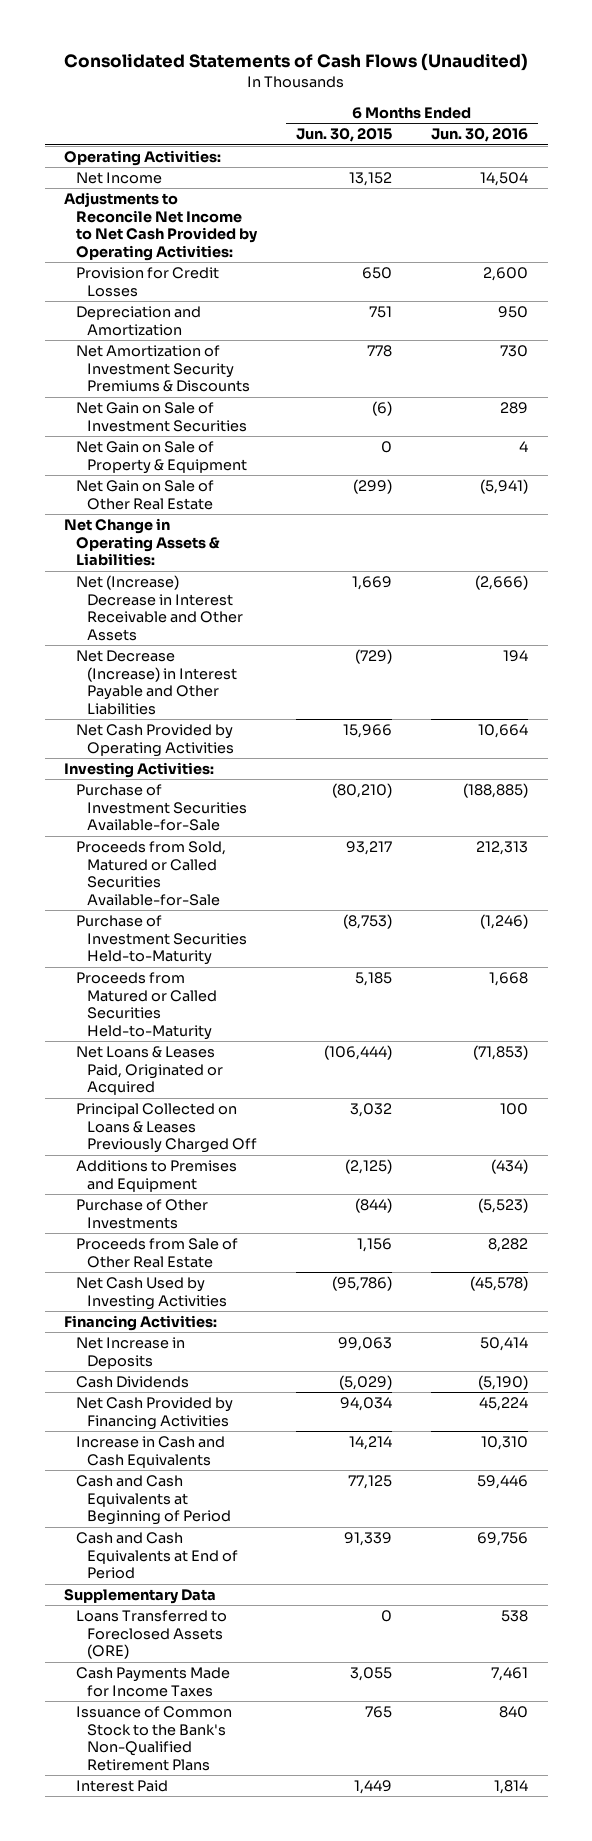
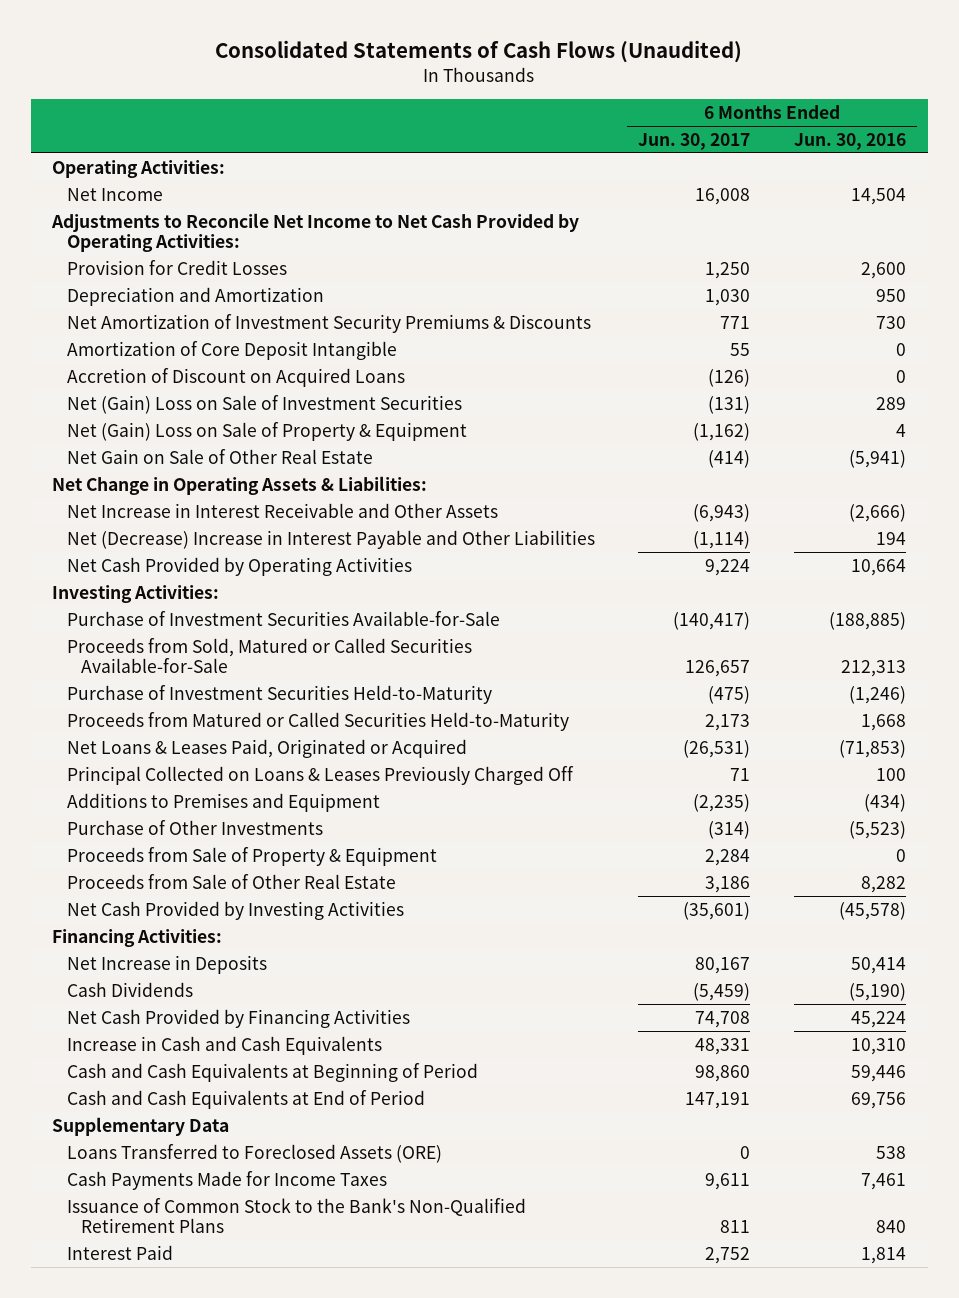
- | 6 Months Ended Jun. 30, 2015 | 6 Months Ended Jun. 30, 2016
+ | 6 Months Ended Jun. 30, 2017 | 6 Months Ended Jun. 30, 2016
- Net Gain on Sale of Investment Securities | (6) | 289
- Net Gain on Sale of Property & Equipment | 0 | 4
+ Amortization of Core Deposit Intangible | 55 | 0
+ Accretion of Discount on Acquired Loans | (126) | 0
+ Net (Gain) Loss on Sale of Investment Securities | (131) | 289
+ Net (Gain) Loss on Sale of Property & Equipment | (1,162) | 4
- Net (Increase) Decrease in Interest Receivable and Other Assets | 1,669 | (2,666)
- Net Decrease (Increase) in Interest Payable and Other Liabilities | (729) | 194
+ Net Increase in Interest Receivable and Other Assets | (6,943) | (2,666)
+ Net (Decrease) Increase in Interest Payable and Other Liabilities | (1,114) | 194
+ Proceeds from Sale of Property & Equipment | 2,284 | 0
- Net Cash Used by Investing Activities | (95,786) | (45,578)
+ Net Cash Provided by Investing Activities | (35,601) | (45,578)

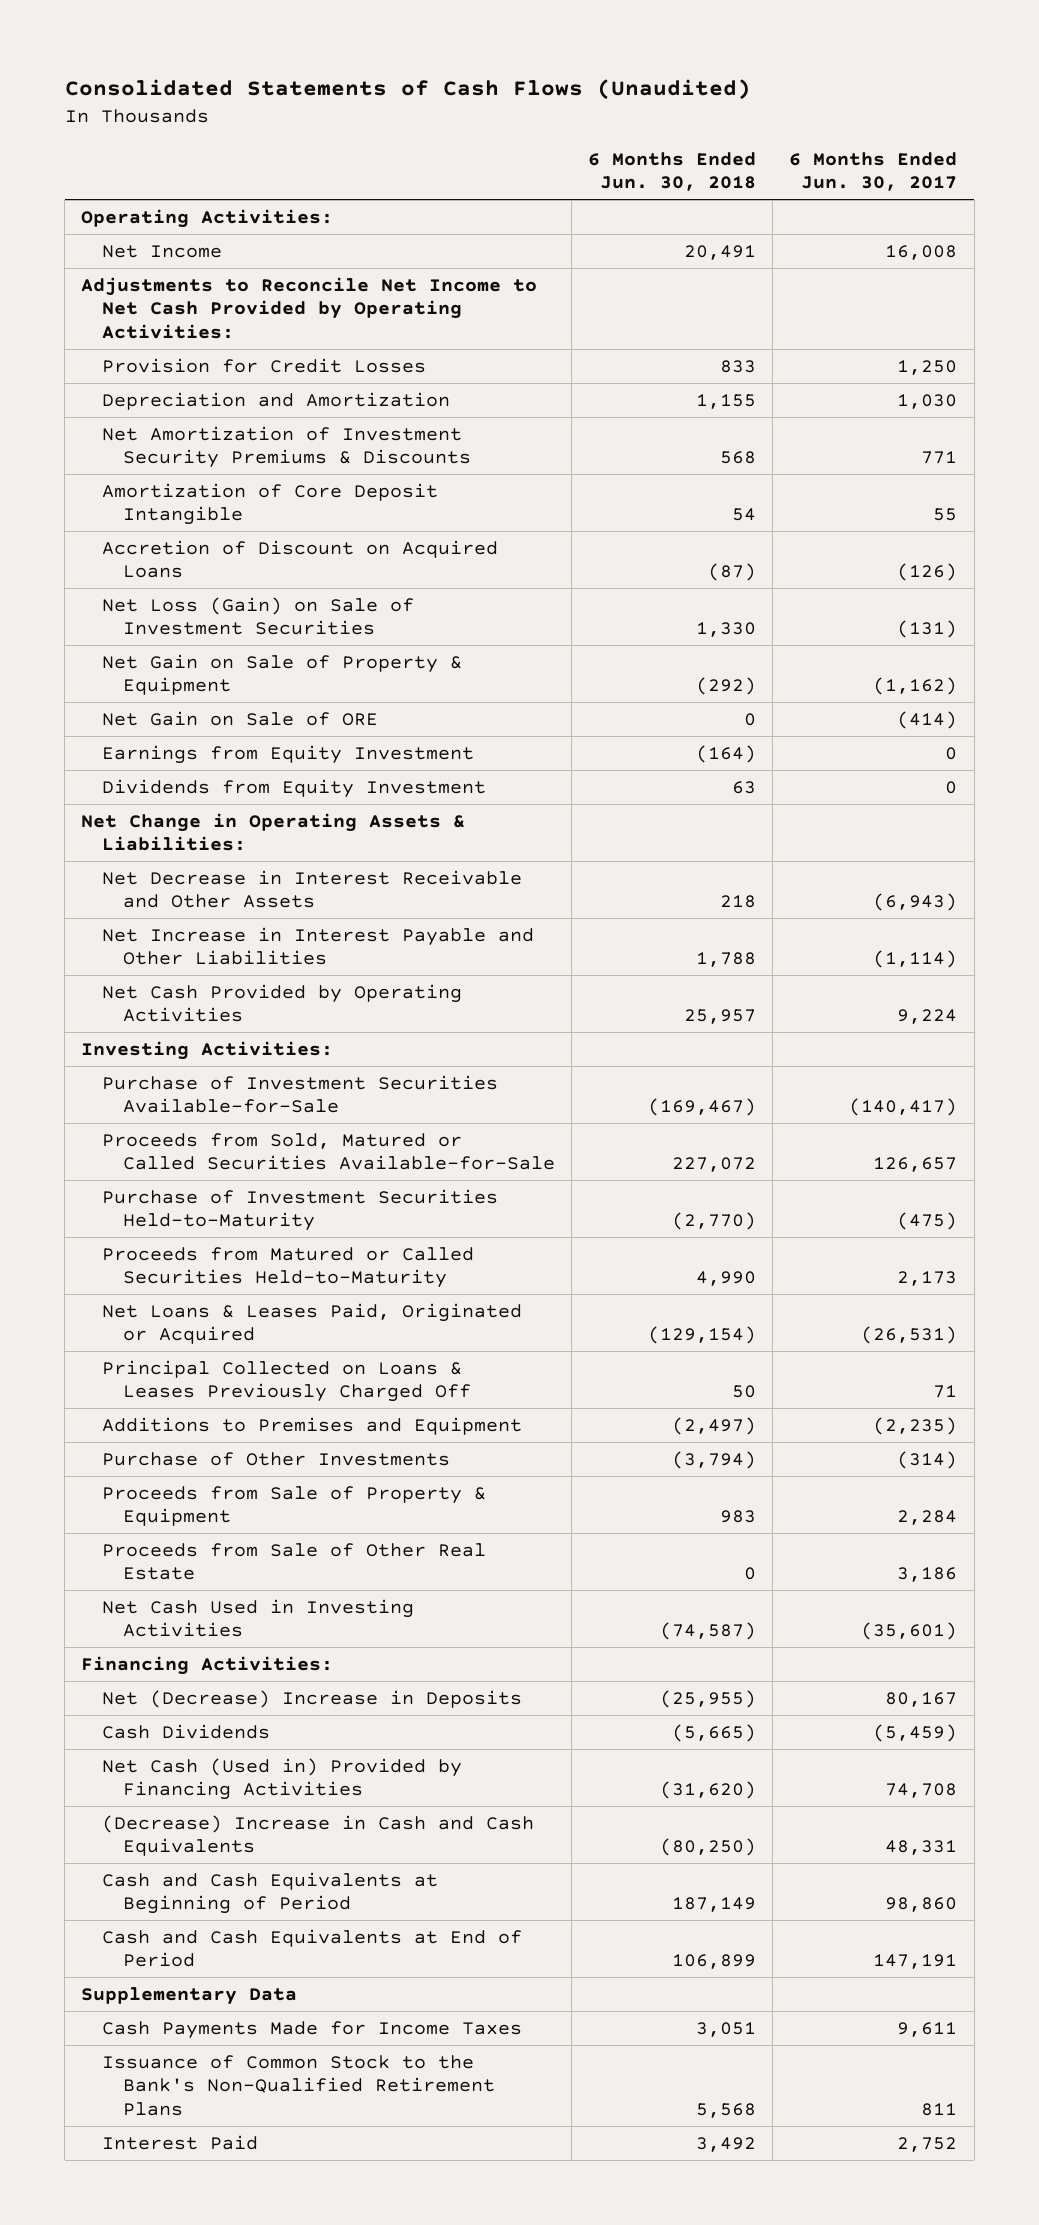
- | 6 Months Ended Jun. 30, 2017 | 6 Months Ended Jun. 30, 2016
+ | 6 Months Ended Jun. 30, 2018 | 6 Months Ended Jun. 30, 2017
- Net (Gain) Loss on Sale of Investment Securities | (131) | 289
- Net (Gain) Loss on Sale of Property & Equipment | (1,162) | 4
- Net Gain on Sale of Other Real Estate | (414) | (5,941)
+ Net Loss (Gain) on Sale of Investment Securities | 1,330 | (131)
+ Net Gain on Sale of Property & Equipment | (292) | (1,162)
+ Net Gain on Sale of ORE | 0 | (414)
+ Earnings from Equity Investment | (164) | 0
+ Dividends from Equity Investment | 63 | 0
- Net Increase in Interest Receivable and Other Assets | (6,943) | (2,666)
- Net (Decrease) Increase in Interest Payable and Other Liabilities | (1,114) | 194
+ Net Decrease in Interest Receivable and Other Assets | 218 | (6,943)
+ Net Increase in Interest Payable and Other Liabilities | 1,788 | (1,114)
- Net Cash Provided by Investing Activities | (35,601) | (45,578)
+ Net Cash Used in Investing Activities | (74,587) | (35,601)
- Net Increase in Deposits | 80,167 | 50,414
+ Net (Decrease) Increase in Deposits | (25,955) | 80,167
- Net Cash Provided by Financing Activities | 74,708 | 45,224
- Increase in Cash and Cash Equivalents | 48,331 | 10,310
+ Net Cash (Used in) Provided by Financing Activities | (31,620) | 74,708
+ (Decrease) Increase in Cash and Cash Equivalents | (80,250) | 48,331
- Loans Transferred to Foreclosed Assets (ORE) | 0 | 538

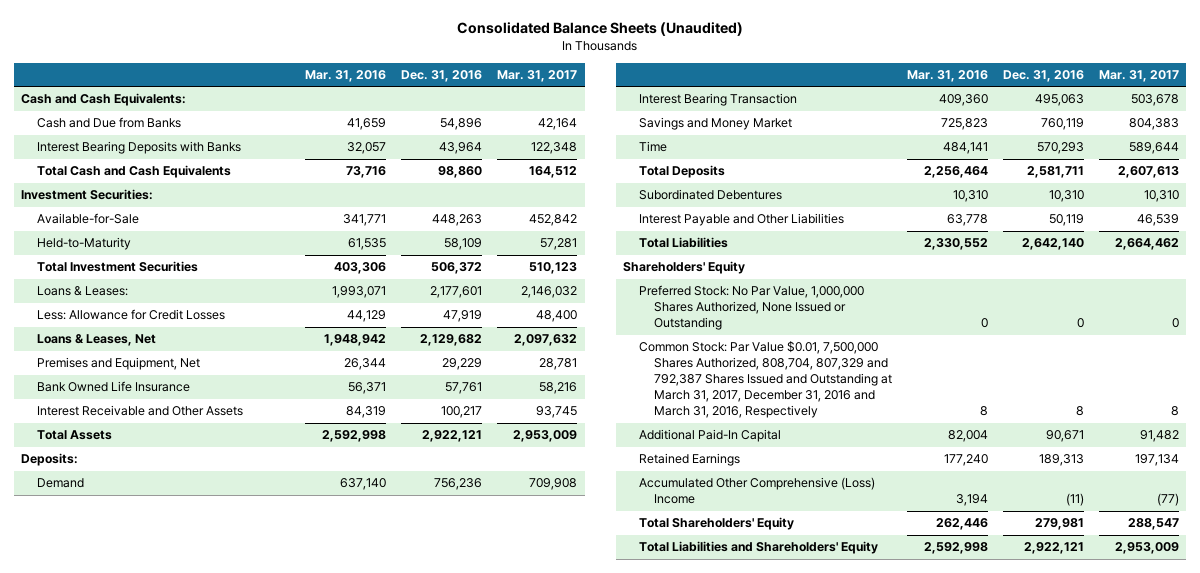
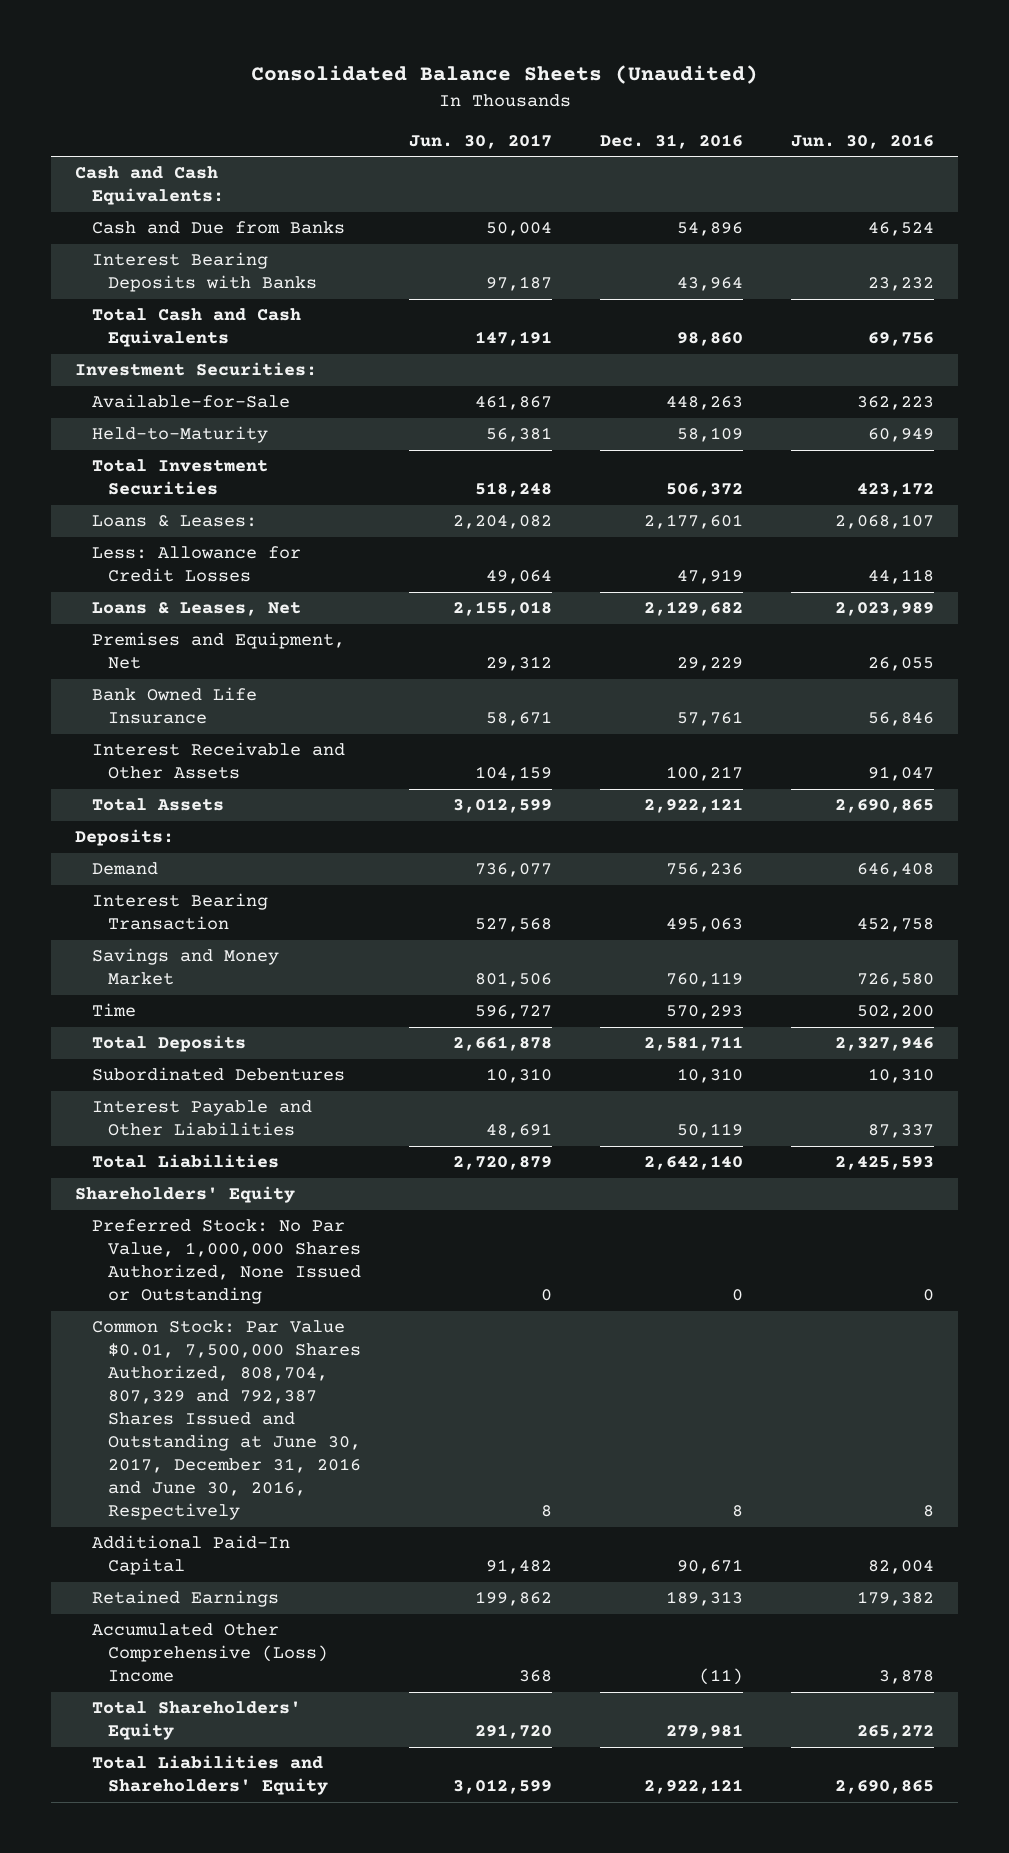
- | Mar. 31, 2016 | Dec. 31, 2016 | Mar. 31, 2017
+ | Jun. 30, 2017 | Dec. 31, 2016 | Jun. 30, 2016
- Common Stock: Par Value $0.01, 7,500,000 Shares Authorized, 808,704, 807,329 and 792,387 Shares Issued and Outstanding at March 31, 2017, December 31, 2016 and March 31, 2016, Respectively | 8 | 8 | 8
+ Common Stock: Par Value $0.01, 7,500,000 Shares Authorized, 808,704, 807,329 and 792,387 Shares Issued and Outstanding at June 30, 2017, December 31, 2016 and June 30, 2016, Respectively | 8 | 8 | 8

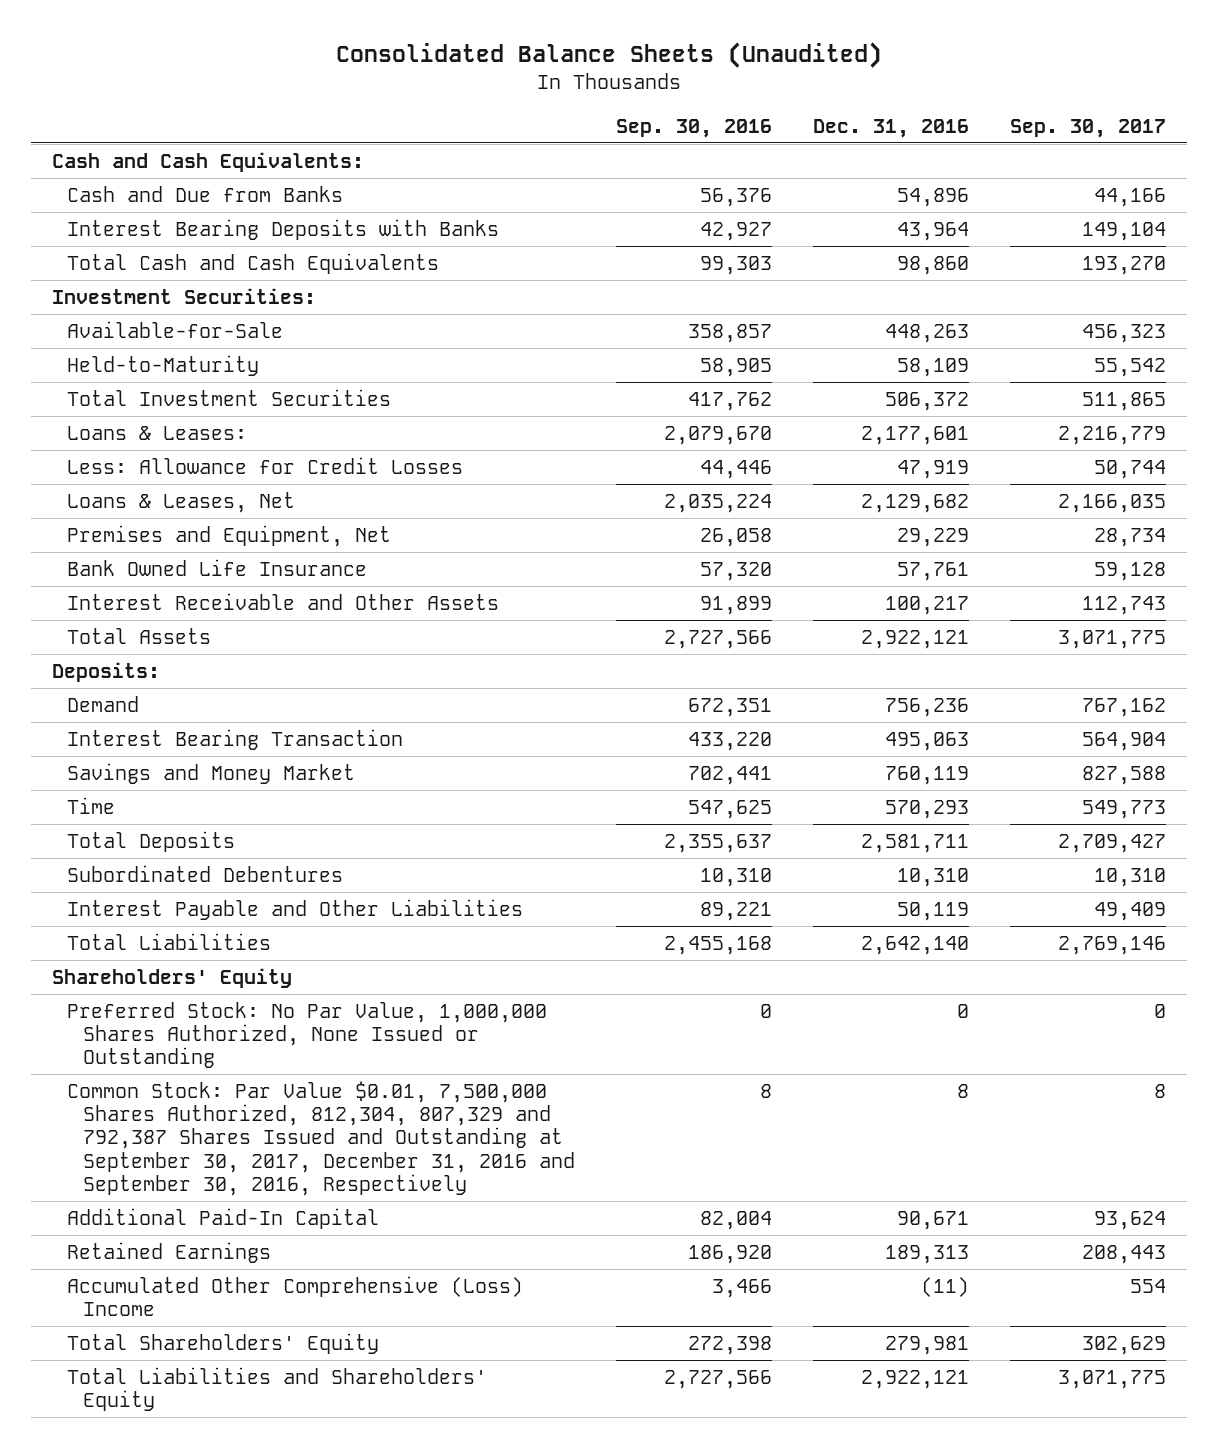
- | Jun. 30, 2017 | Dec. 31, 2016 | Jun. 30, 2016
+ | Sep. 30, 2016 | Dec. 31, 2016 | Sep. 30, 2017
- Common Stock: Par Value $0.01, 7,500,000 Shares Authorized, 808,704, 807,329 and 792,387 Shares Issued and Outstanding at June 30, 2017, December 31, 2016 and June 30, 2016, Respectively | 8 | 8 | 8
+ Common Stock: Par Value $0.01, 7,500,000 Shares Authorized, 812,304, 807,329 and 792,387 Shares Issued and Outstanding at September 30, 2017, December 31, 2016 and September 30, 2016, Respectively | 8 | 8 | 8

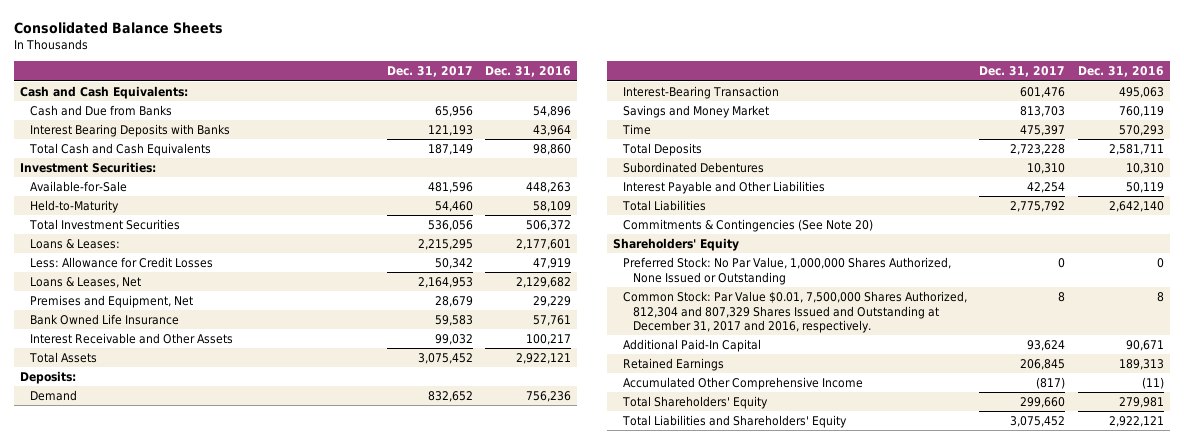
- Consolidated Balance Sheets (Unaudited)
+ Consolidated Balance Sheets
- | Sep. 30, 2016 | Dec. 31, 2016 | Sep. 30, 2017
+ | Dec. 31, 2017 | Dec. 31, 2016
- Interest Bearing Transaction | 433,220 | 495,063 | 564,904
+ Interest-Bearing Transaction | 601,476 | 495,063
+ Commitments & Contingencies (See Note 20)
- Common Stock: Par Value $0.01, 7,500,000 Shares Authorized, 812,304, 807,329 and 792,387 Shares Issued and Outstanding at September 30, 2017, December 31, 2016 and September 30, 2016, Respectively | 8 | 8 | 8
+ Common Stock: Par Value $0.01, 7,500,000 Shares Authorized, 812,304 and 807,329 Shares Issued and Outstanding at December 31, 2017 and 2016, respectively. | 8 | 8
- Accumulated Other Comprehensive (Loss) Income | 3,466 | (11) | 554
+ Accumulated Other Comprehensive Income | (817) | (11)

